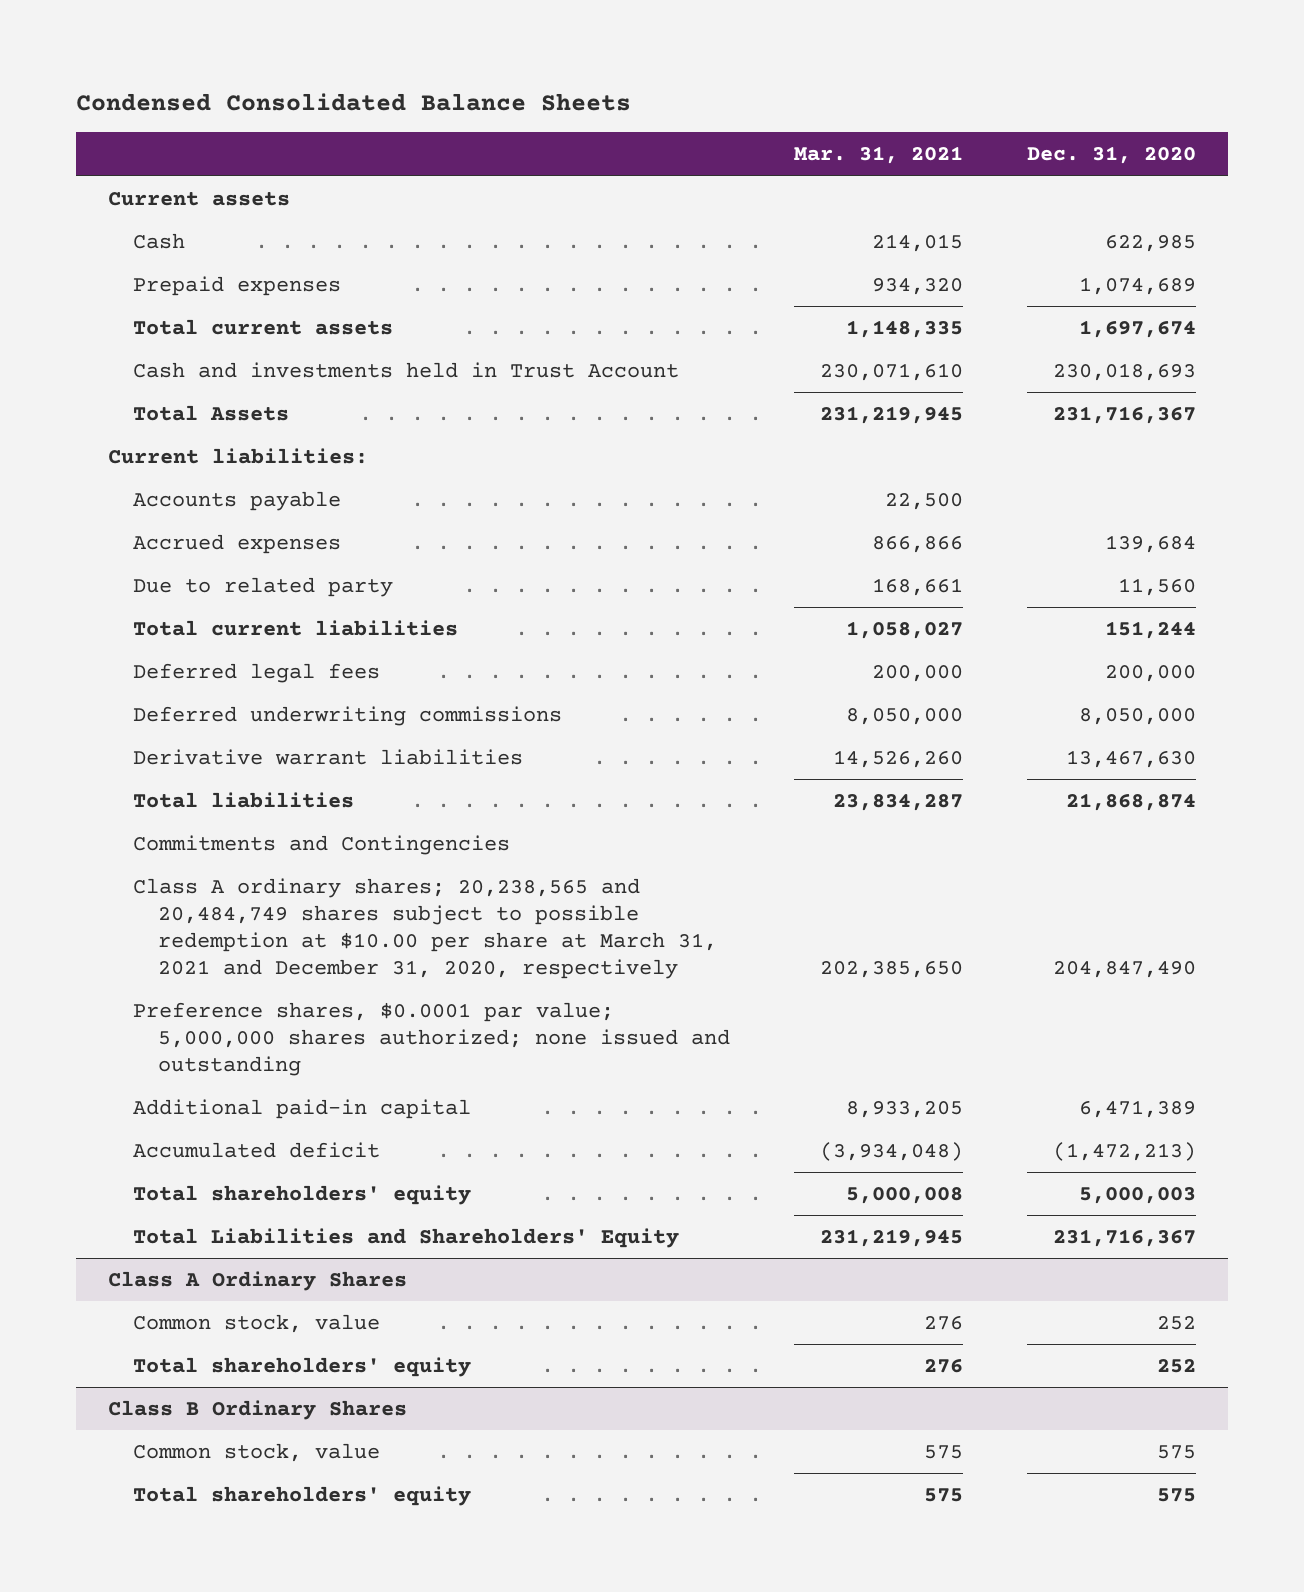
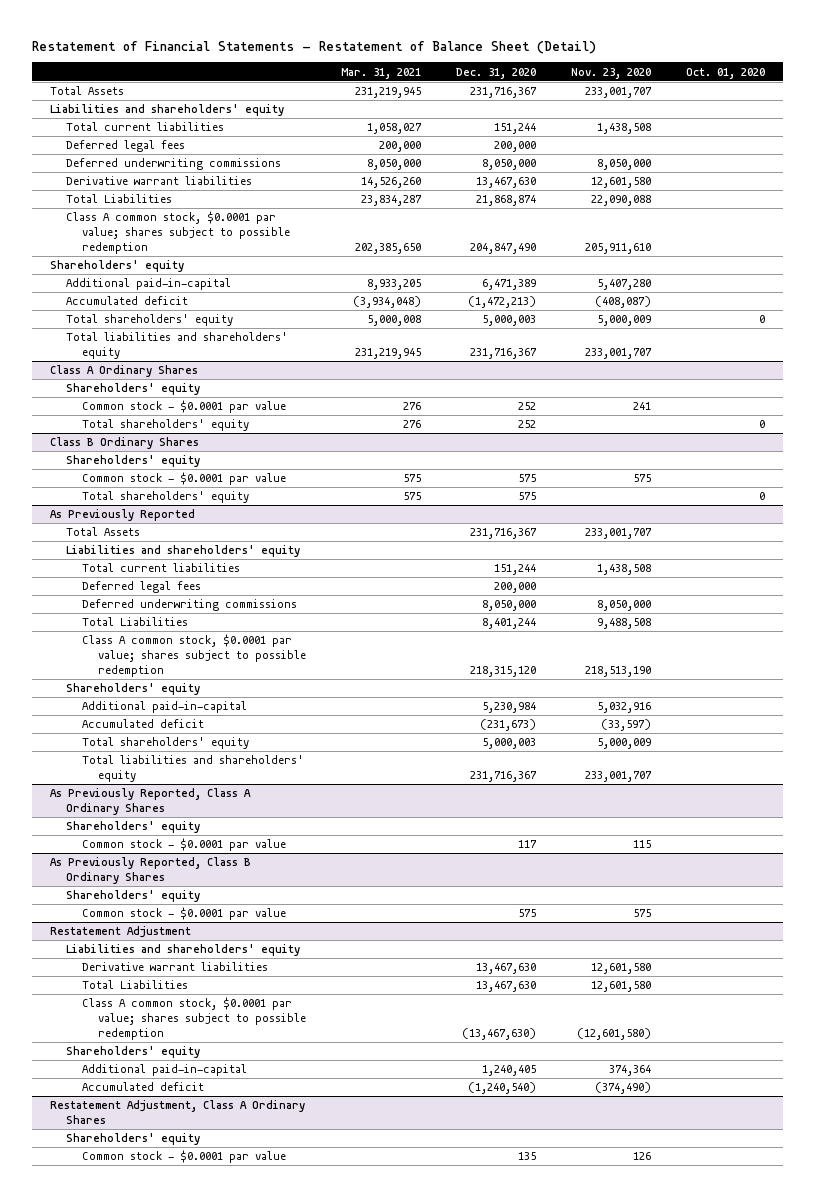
- Condensed Consolidated Balance Sheets
+ Restatement of Financial Statements - Restatement of Balance Sheet (Detail)
- | Mar. 31, 2021 | Dec. 31, 2020
+ | Mar. 31, 2021 | Dec. 31, 2020 | Nov. 23, 2020 | Oct. 01, 2020
- Current assets
- Cash | 214,015 | 622,985
- Prepaid expenses | 934,320 | 1,074,689
- Total current assets | 1,148,335 | 1,697,674
- Cash and investments held in Trust Account | 230,071,610 | 230,018,693
- Current liabilities:
- Accounts payable | 22,500 |
- Accrued expenses | 866,866 | 139,684
- Due to related party | 168,661 | 11,560
+ Liabilities and shareholders' equity
- Total liabilities | 23,834,287 | 21,868,874
- Commitments and Contingencies
- Class A ordinary shares; 20,238,565 and 20,484,749 shares subject to possible redemption at $10.00 per share at March 31, 2021 and December 31, 2020, respectively | 202,385,650 | 204,847,490
- Preference shares, $0.0001 par value; 5,000,000 shares authorized; none issued and outstanding
- Additional paid-in capital | 8,933,205 | 6,471,389
+ Total Liabilities | 23,834,287 | 21,868,874 | 22,090,088 |
+ Class A common stock, $0.0001 par value; shares subject to possible redemption | 202,385,650 | 204,847,490 | 205,911,610 |
+ Shareholders' equity
+ Additional paid-in-capital | 8,933,205 | 6,471,389 | 5,407,280 |
- Total Liabilities and Shareholders' Equity | 231,219,945 | 231,716,367
+ Total liabilities and shareholders' equity | 231,219,945 | 231,716,367 | 233,001,707 |
@ Class A Ordinary Shares
- Common stock, value | 276 | 252
+ Shareholders' equity
+ Common stock - $0.0001 par value | 276 | 252 | 241 |
@ Class B Ordinary Shares
- Common stock, value | 575 | 575
+ Shareholders' equity
+ Common stock - $0.0001 par value | 575 | 575 | 575 |
+ As Previously Reported
+ Total Assets | | 231,716,367 | 233,001,707 |
+ Liabilities and shareholders' equity
+ Total current liabilities | | 151,244 | 1,438,508 |
+ Deferred legal fees | | 200,000 | |
+ Deferred underwriting commissions | | 8,050,000 | 8,050,000 |
+ Total Liabilities | | 8,401,244 | 9,488,508 |
+ Class A common stock, $0.0001 par value; shares subject to possible redemption | | 218,315,120 | 218,513,190 |
+ Shareholders' equity
+ Additional paid-in-capital | | 5,230,984 | 5,032,916 |
+ Accumulated deficit | | (231,673) | (33,597) |
+ Total shareholders' equity | | 5,000,003 | 5,000,009 |
+ Total liabilities and shareholders' equity | | 231,716,367 | 233,001,707 |
+ As Previously Reported, Class A Ordinary Shares
+ Shareholders' equity
+ Common stock - $0.0001 par value | | 117 | 115 |
+ As Previously Reported, Class B Ordinary Shares
+ Shareholders' equity
+ Common stock - $0.0001 par value | | 575 | 575 |
+ Restatement Adjustment
+ Liabilities and shareholders' equity
+ Derivative warrant liabilities | | 13,467,630 | 12,601,580 |
+ Total Liabilities | | 13,467,630 | 12,601,580 |
+ Class A common stock, $0.0001 par value; shares subject to possible redemption | | (13,467,630) | (12,601,580) |
+ Shareholders' equity
+ Additional paid-in-capital | | 1,240,405 | 374,364 |
+ Accumulated deficit | | (1,240,540) | (374,490) |
+ Restatement Adjustment, Class A Ordinary Shares
+ Shareholders' equity
+ Common stock - $0.0001 par value | | 135 | 126 |

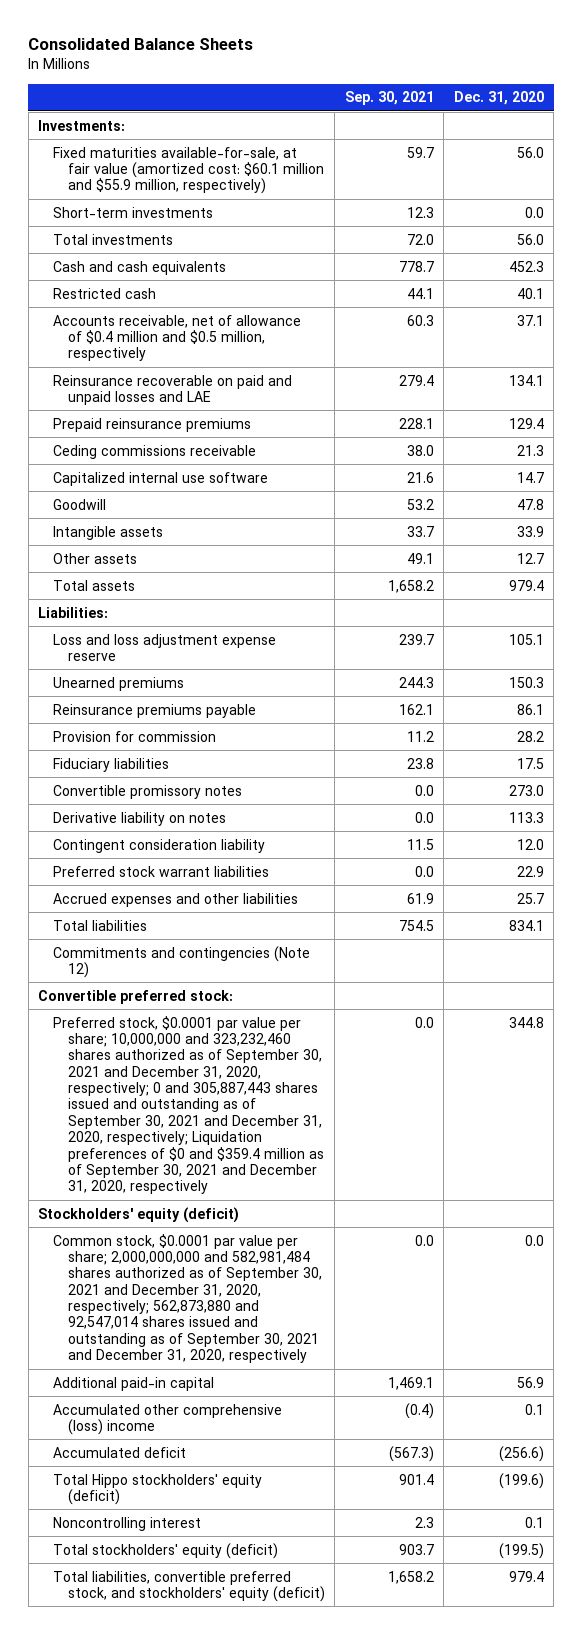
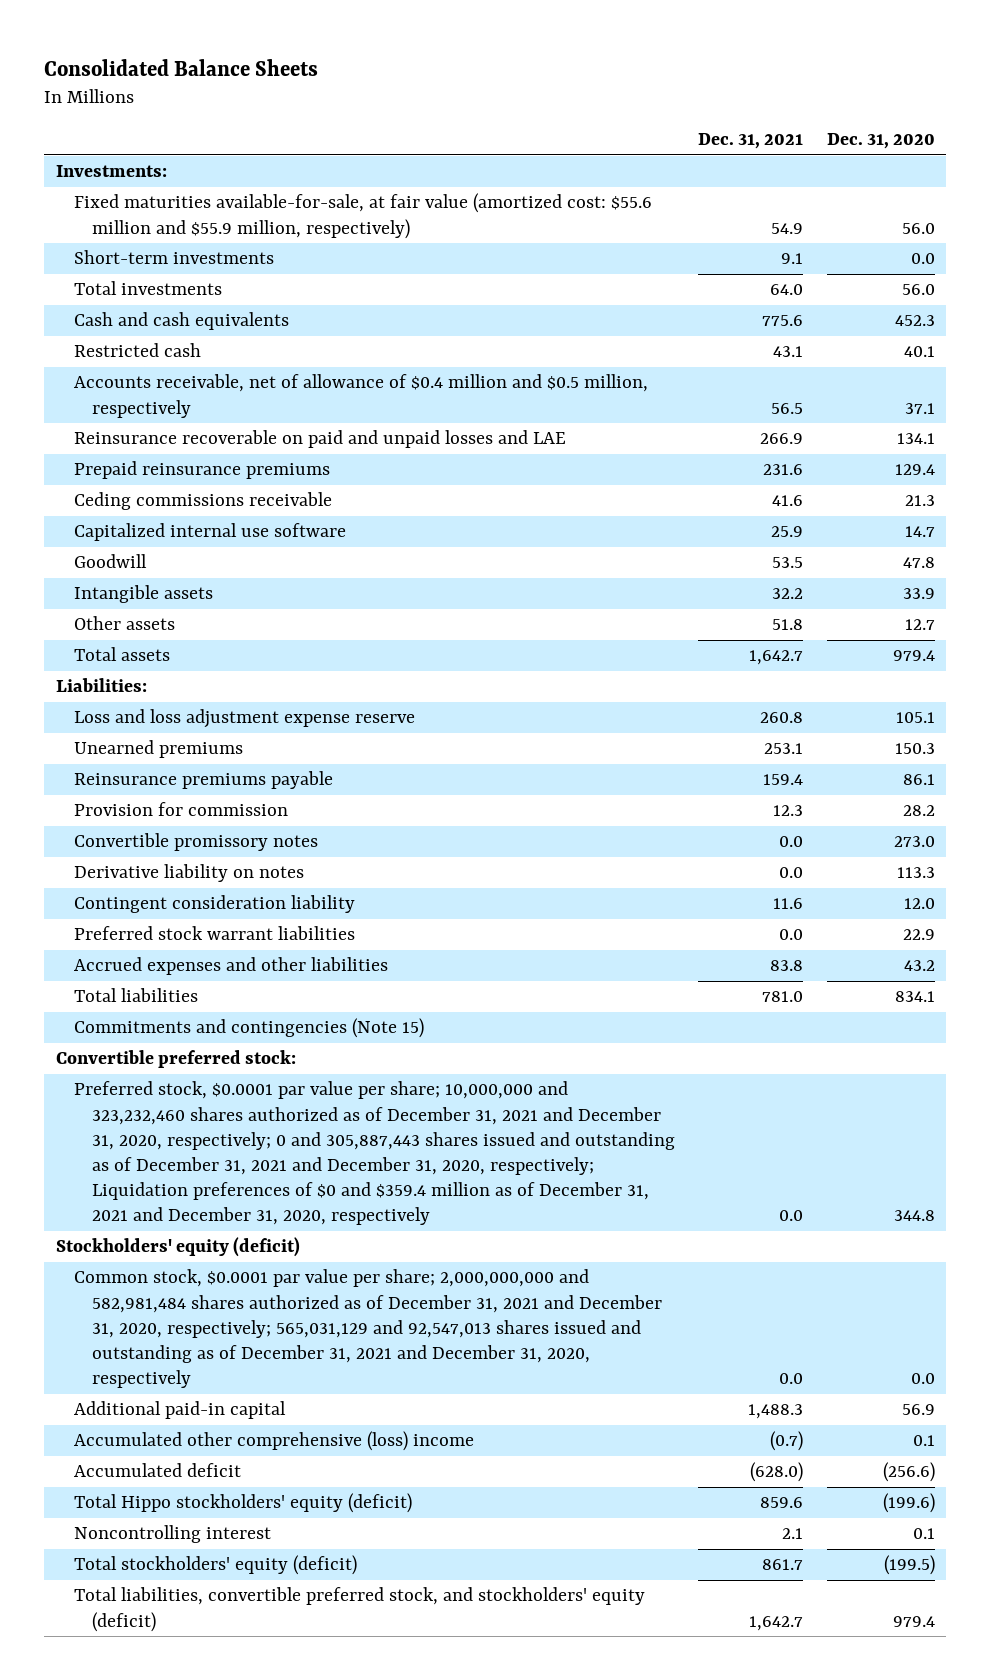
- | Sep. 30, 2021 | Dec. 31, 2020
+ | Dec. 31, 2021 | Dec. 31, 2020
- Fixed maturities available-for-sale, at fair value (amortized cost: $60.1 million and $55.9 million, respectively) | 59.7 | 56.0
+ Fixed maturities available-for-sale, at fair value (amortized cost: $55.6 million and $55.9 million, respectively) | 54.9 | 56.0
- Fiduciary liabilities | 23.8 | 17.5
- Accrued expenses and other liabilities | 61.9 | 25.7
+ Accrued expenses and other liabilities | 83.8 | 43.2
- Commitments and contingencies (Note 12)
+ Commitments and contingencies (Note 15)
- Preferred stock, $0.0001 par value per share; 10,000,000 and 323,232,460 shares authorized as of September 30, 2021 and December 31, 2020, respectively; 0 and 305,887,443 shares issued and outstanding as of September 30, 2021 and December 31, 2020, respectively; Liquidation preferences of $0 and $359.4 million as of September 30, 2021 and December 31, 2020, respectively | 0.0 | 344.8
+ Preferred stock, $0.0001 par value per share; 10,000,000 and 323,232,460 shares authorized as of December 31, 2021 and December 31, 2020, respectively; 0 and 305,887,443 shares issued and outstanding as of December 31, 2021 and December 31, 2020, respectively; Liquidation preferences of $0 and $359.4 million as of December 31, 2021 and December 31, 2020, respectively | 0.0 | 344.8
- Common stock, $0.0001 par value per share; 2,000,000,000 and 582,981,484 shares authorized as of September 30, 2021 and December 31, 2020, respectively; 562,873,880 and 92,547,014 shares issued and outstanding as of September 30, 2021 and December 31, 2020, respectively | 0.0 | 0.0
+ Common stock, $0.0001 par value per share; 2,000,000,000 and 582,981,484 shares authorized as of December 31, 2021 and December 31, 2020, respectively; 565,031,129 and 92,547,013 shares issued and outstanding as of December 31, 2021 and December 31, 2020, respectively | 0.0 | 0.0

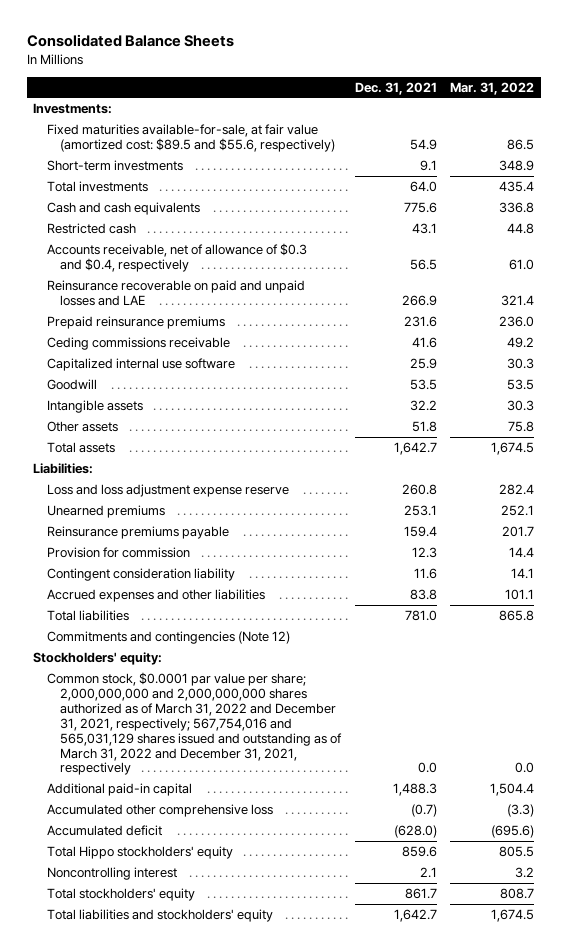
- | Dec. 31, 2021 | Dec. 31, 2020
+ | Dec. 31, 2021 | Mar. 31, 2022
- Fixed maturities available-for-sale, at fair value (amortized cost: $55.6 million and $55.9 million, respectively) | 54.9 | 56.0
+ Fixed maturities available-for-sale, at fair value (amortized cost: $89.5 and $55.6, respectively) | 54.9 | 86.5
- Accounts receivable, net of allowance of $0.4 million and $0.5 million, respectively | 56.5 | 37.1
+ Accounts receivable, net of allowance of $0.3 and $0.4, respectively | 56.5 | 61.0
- Convertible promissory notes | 0.0 | 273.0
- Derivative liability on notes | 0.0 | 113.3
- Preferred stock warrant liabilities | 0.0 | 22.9
- Commitments and contingencies (Note 15)
- Convertible preferred stock:
- Preferred stock, $0.0001 par value per share; 10,000,000 and 323,232,460 shares authorized as of December 31, 2021 and December 31, 2020, respectively; 0 and 305,887,443 shares issued and outstanding as of December 31, 2021 and December 31, 2020, respectively; Liquidation preferences of $0 and $359.4 million as of December 31, 2021 and December 31, 2020, respectively | 0.0 | 344.8
- Stockholders' equity (deficit)
- Common stock, $0.0001 par value per share; 2,000,000,000 and 582,981,484 shares authorized as of December 31, 2021 and December 31, 2020, respectively; 565,031,129 and 92,547,013 shares issued and outstanding as of December 31, 2021 and December 31, 2020, respectively | 0.0 | 0.0
+ Commitments and contingencies (Note 12)
+ Stockholders' equity:
+ Common stock, $0.0001 par value per share; 2,000,000,000 and 2,000,000,000 shares authorized as of March 31, 2022 and December 31, 2021, respectively; 567,754,016 and 565,031,129 shares issued and outstanding as of March 31, 2022 and December 31, 2021, respectively | 0.0 | 0.0
- Accumulated other comprehensive (loss) income | (0.7) | 0.1
+ Accumulated other comprehensive loss | (0.7) | (3.3)
- Total Hippo stockholders' equity (deficit) | 859.6 | (199.6)
+ Total Hippo stockholders' equity | 859.6 | 805.5
- Total stockholders' equity (deficit) | 861.7 | (199.5)
- Total liabilities, convertible preferred stock, and stockholders' equity (deficit) | 1,642.7 | 979.4
+ Total stockholders' equity | 861.7 | 808.7
+ Total liabilities and stockholders' equity | 1,642.7 | 1,674.5

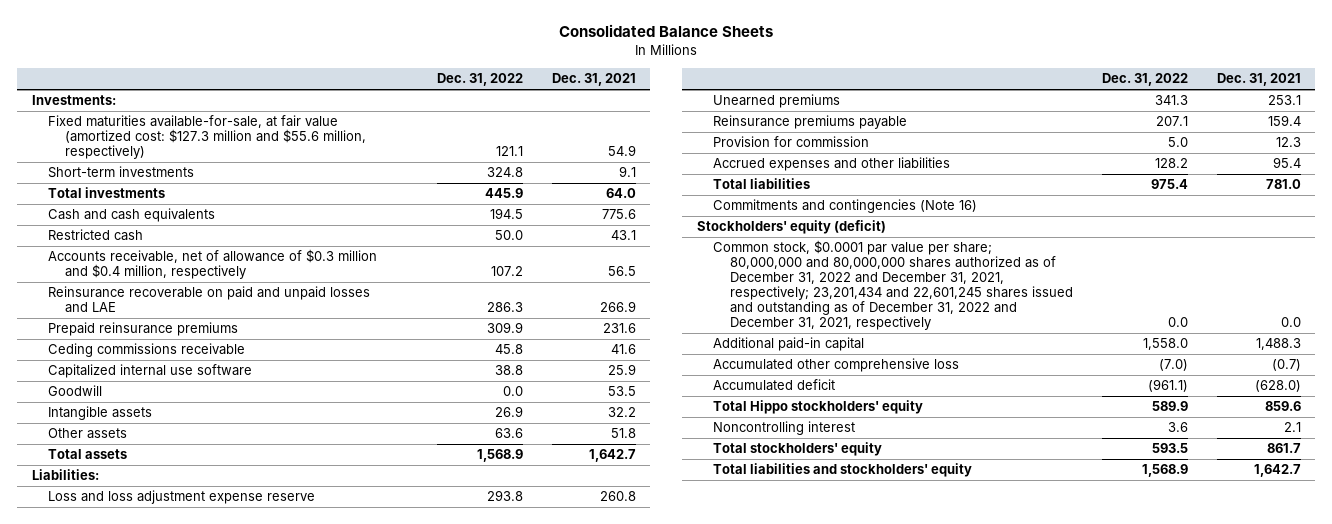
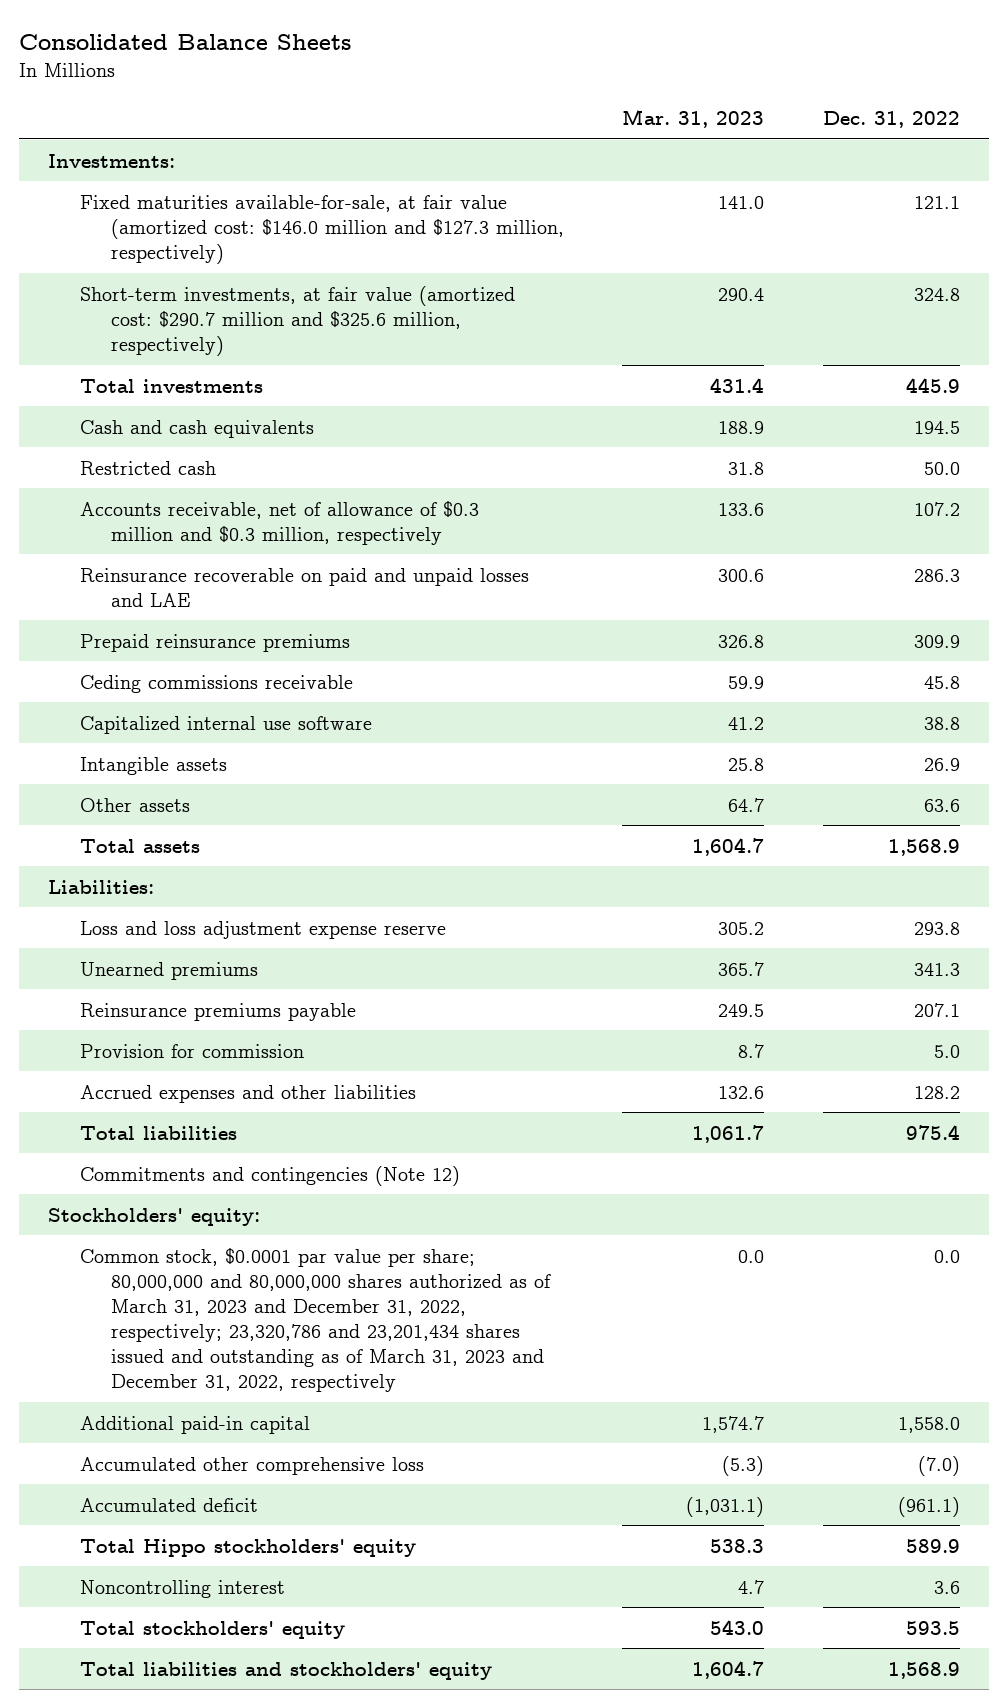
- | Dec. 31, 2022 | Dec. 31, 2021
+ | Mar. 31, 2023 | Dec. 31, 2022
- Fixed maturities available-for-sale, at fair value (amortized cost: $127.3 million and $55.6 million, respectively) | 121.1 | 54.9
- Short-term investments | 324.8 | 9.1
+ Fixed maturities available-for-sale, at fair value (amortized cost: $146.0 million and $127.3 million, respectively) | 141.0 | 121.1
+ Short-term investments, at fair value (amortized cost: $290.7 million and $325.6 million, respectively) | 290.4 | 324.8
- Accounts receivable, net of allowance of $0.3 million and $0.4 million, respectively | 107.2 | 56.5
+ Accounts receivable, net of allowance of $0.3 million and $0.3 million, respectively | 133.6 | 107.2
- Goodwill | 0.0 | 53.5
- Commitments and contingencies (Note 16)
- Stockholders' equity (deficit)
- Common stock, $0.0001 par value per share; 80,000,000 and 80,000,000 shares authorized as of December 31, 2022 and December 31, 2021, respectively; 23,201,434 and 22,601,245 shares issued and outstanding as of December 31, 2022 and December 31, 2021, respectively | 0.0 | 0.0
+ Commitments and contingencies (Note 12)
+ Stockholders' equity:
+ Common stock, $0.0001 par value per share; 80,000,000 and 80,000,000 shares authorized as of March 31, 2023 and December 31, 2022, respectively; 23,320,786 and 23,201,434 shares issued and outstanding as of March 31, 2023 and December 31, 2022, respectively | 0.0 | 0.0

